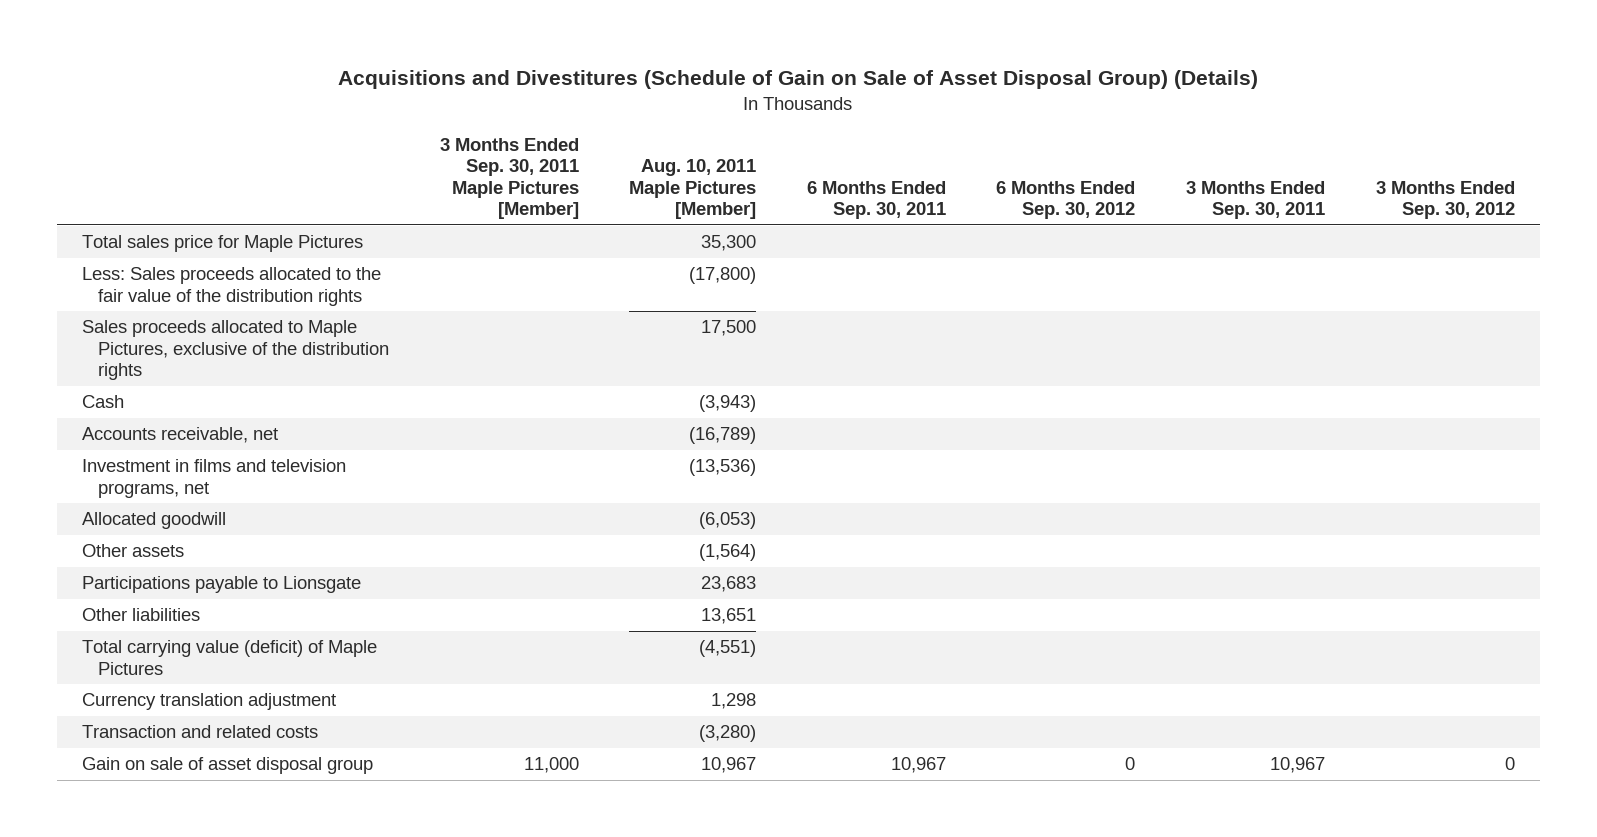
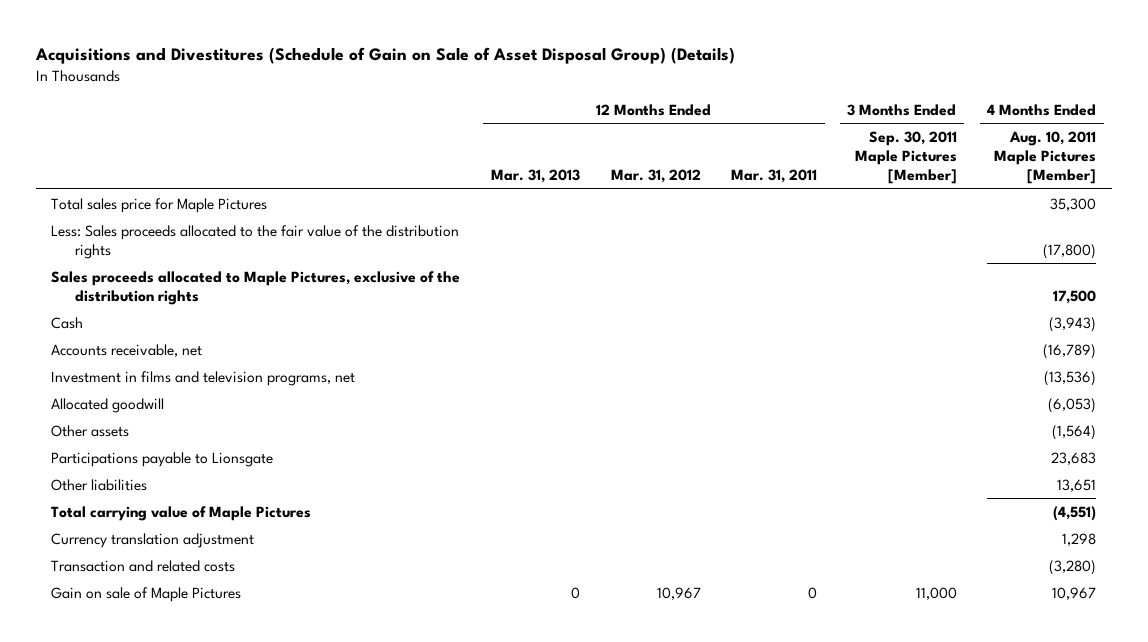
- | 3 Months Ended Sep. 30, 2011 Maple Pictures [Member] | Aug. 10, 2011 Maple Pictures [Member] | 6 Months Ended Sep. 30, 2011 | 6 Months Ended Sep. 30, 2012 | 3 Months Ended Sep. 30, 2011 | 3 Months Ended Sep. 30, 2012
+ | 12 Months Ended Mar. 31, 2013 | 12 Months Ended Mar. 31, 2012 | 12 Months Ended Mar. 31, 2011 | 3 Months Ended Sep. 30, 2011 Maple Pictures [Member] | 4 Months Ended Aug. 10, 2011 Maple Pictures [Member]
- Total carrying value (deficit) of Maple Pictures | | (4,551) | | | |
+ Total carrying value of Maple Pictures | | | | | (4,551)
- Gain on sale of asset disposal group | 11,000 | 10,967 | 10,967 | 0 | 10,967 | 0
+ Gain on sale of Maple Pictures | 0 | 10,967 | 0 | 11,000 | 10,967

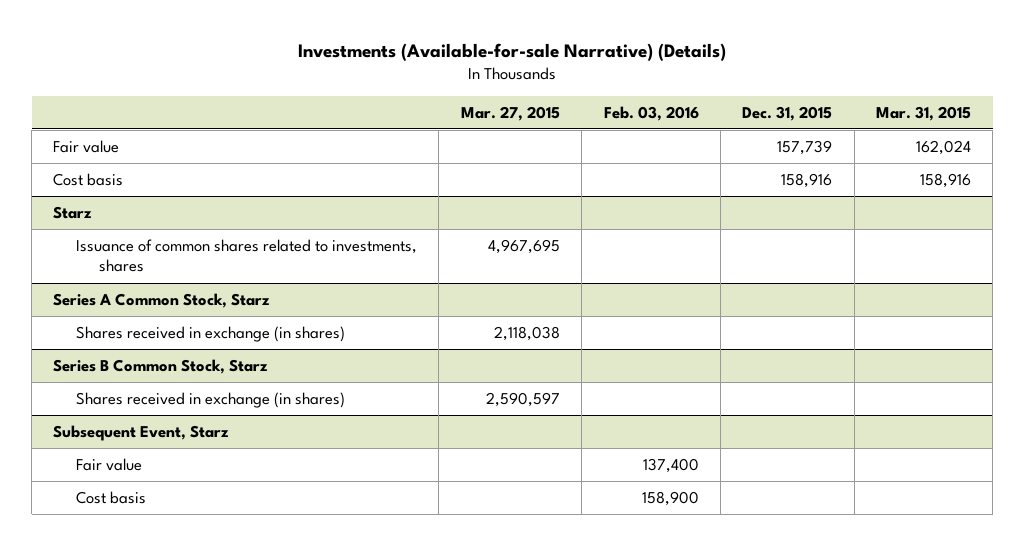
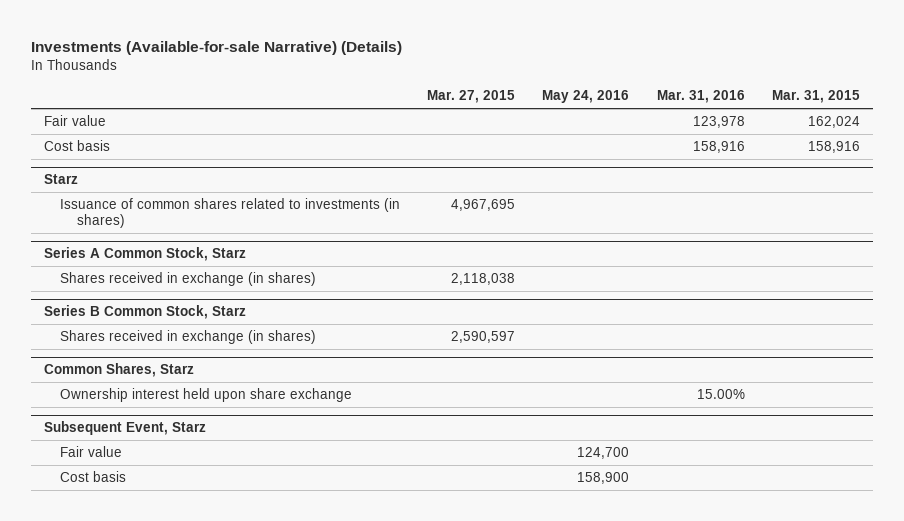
- | Mar. 27, 2015 | Feb. 03, 2016 | Dec. 31, 2015 | Mar. 31, 2015
+ | Mar. 27, 2015 | May 24, 2016 | Mar. 31, 2016 | Mar. 31, 2015
@ Starz
- Issuance of common shares related to investments, shares | 4,967,695 | | |
+ Issuance of common shares related to investments (in shares) | 4,967,695 | | |
+ Common Shares, Starz
+ Ownership interest held upon share exchange | | | 15.00% |

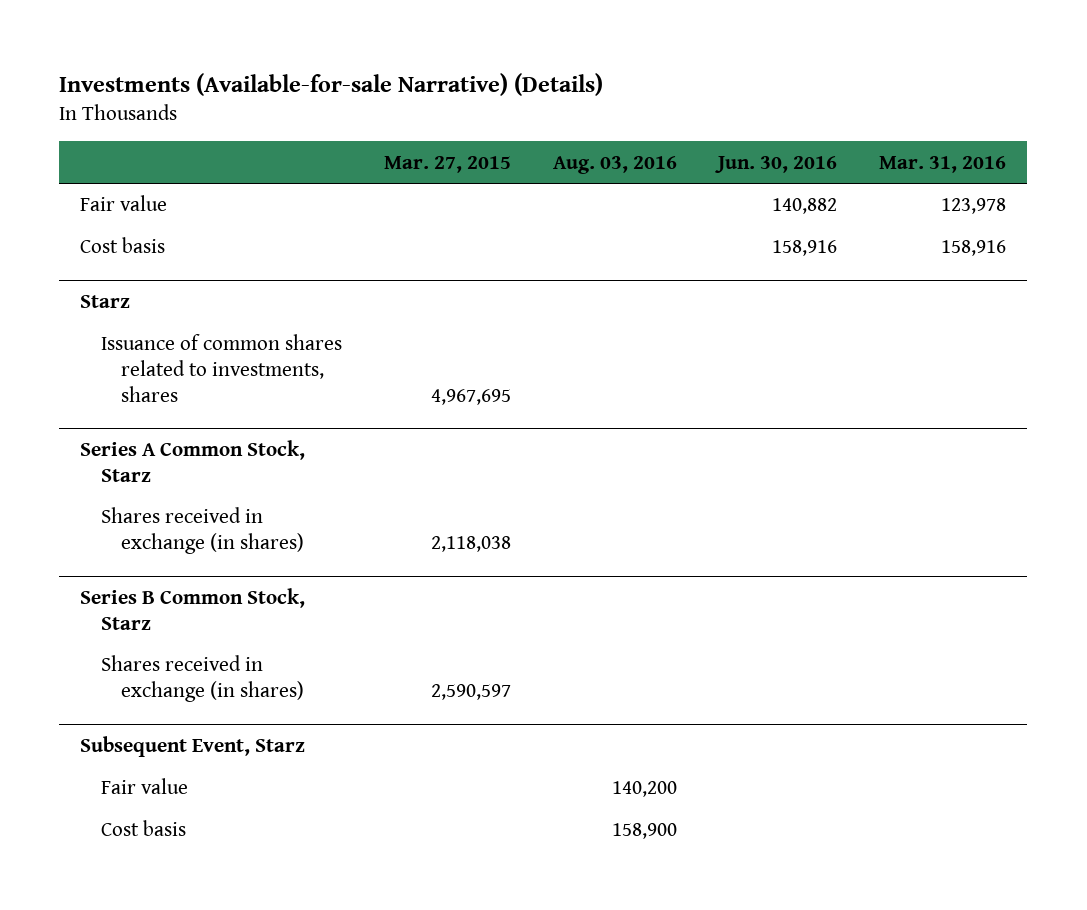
- | Mar. 27, 2015 | May 24, 2016 | Mar. 31, 2016 | Mar. 31, 2015
+ | Mar. 27, 2015 | Aug. 03, 2016 | Jun. 30, 2016 | Mar. 31, 2016
@ Starz
- Issuance of common shares related to investments (in shares) | 4,967,695 | | |
+ Issuance of common shares related to investments, shares | 4,967,695 | | |
- Common Shares, Starz
- Ownership interest held upon share exchange | | | 15.00% |

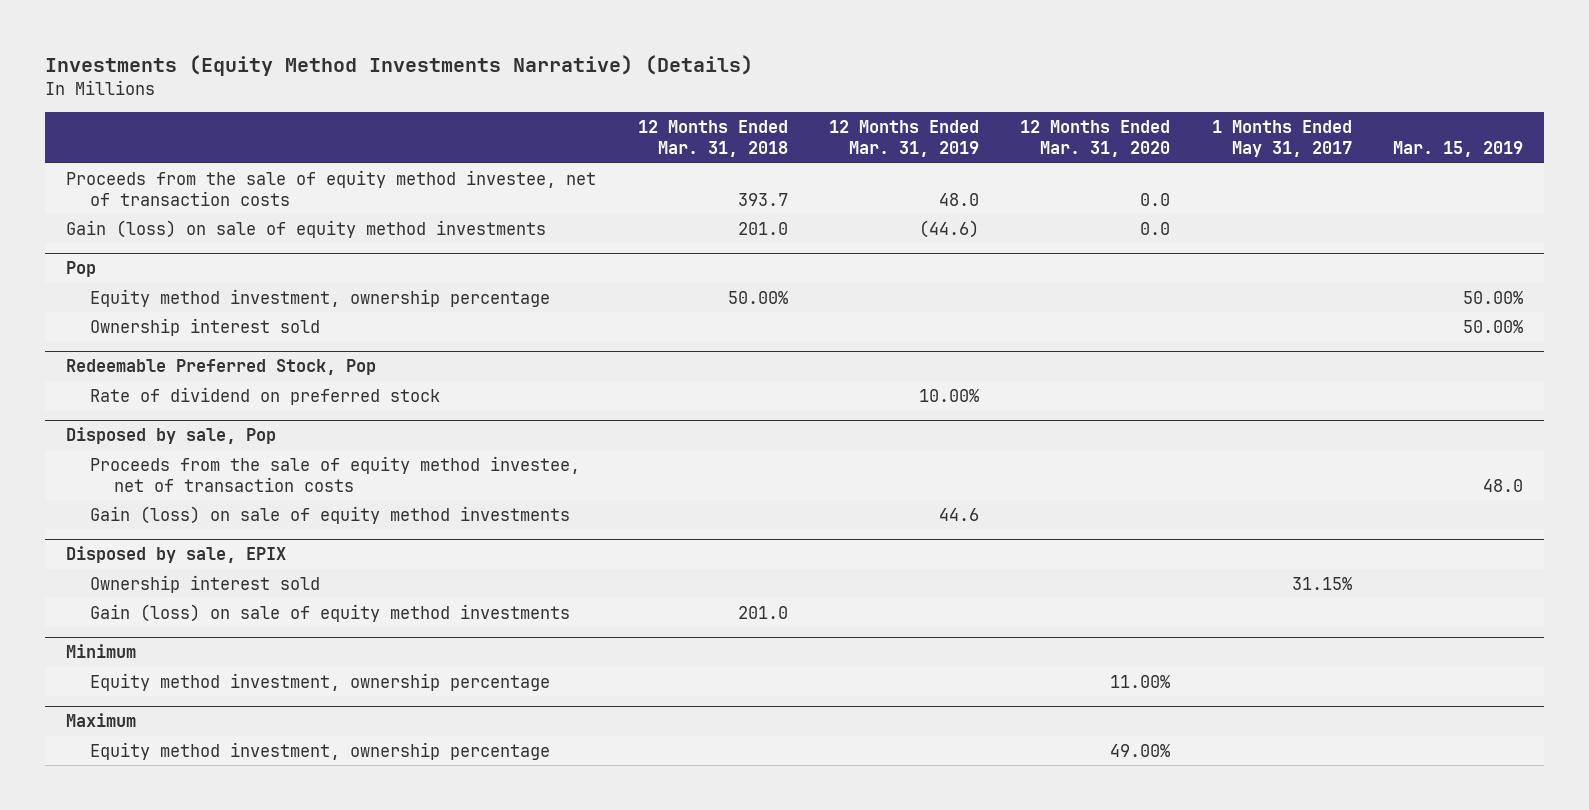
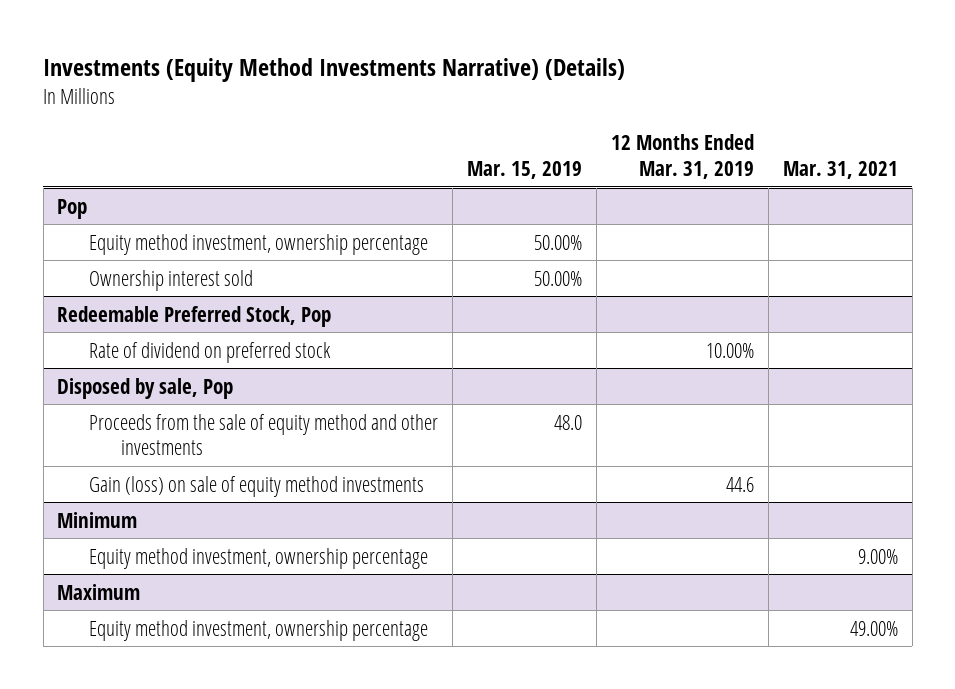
- | 12 Months Ended Mar. 31, 2018 | 12 Months Ended Mar. 31, 2019 | 12 Months Ended Mar. 31, 2020 | 1 Months Ended May 31, 2017 | Mar. 15, 2019
+ | Mar. 15, 2019 | 12 Months Ended Mar. 31, 2019 | Mar. 31, 2021
- Proceeds from the sale of equity method investee, net of transaction costs | 393.7 | 48.0 | 0.0 | |
- Gain (loss) on sale of equity method investments | 201.0 | (44.6) | 0.0 | |
@ Disposed by sale, Pop
- Proceeds from the sale of equity method investee, net of transaction costs | | | | | 48.0
+ Proceeds from the sale of equity method and other investments | 48.0 | |
- Disposed by sale, EPIX
- Ownership interest sold | | | | 31.15% |
- Gain (loss) on sale of equity method investments | 201.0 | | | |

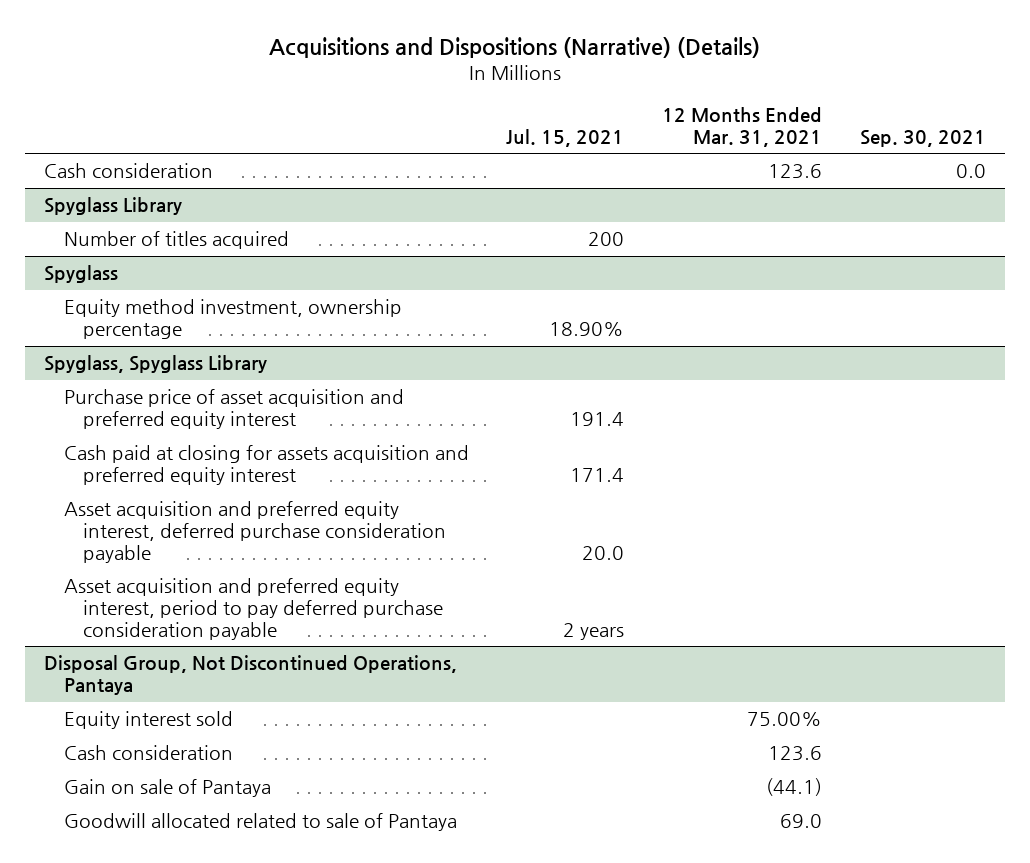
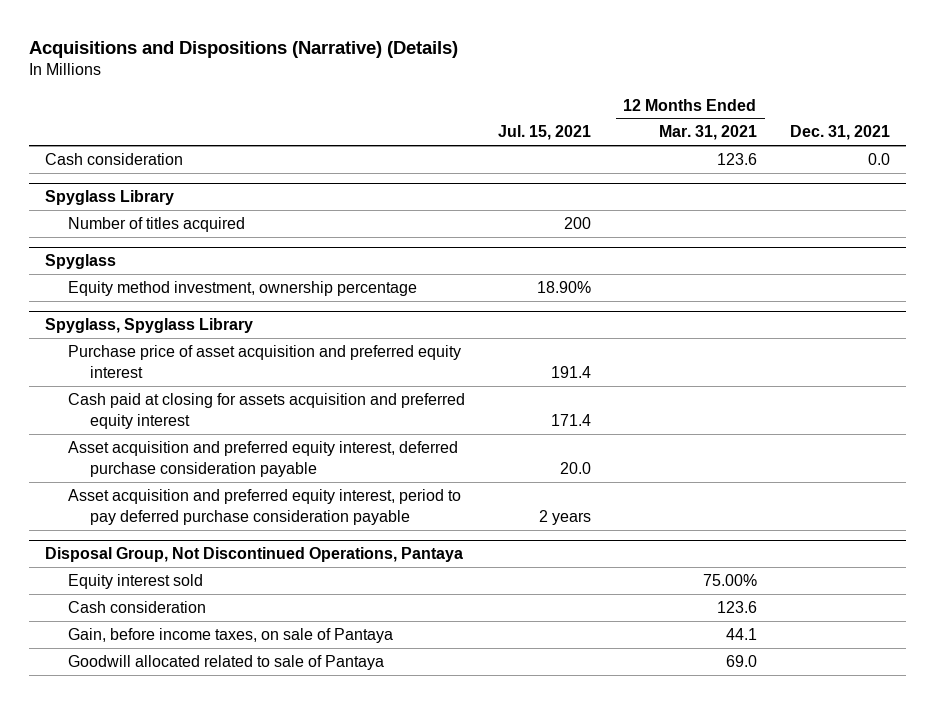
- | Jul. 15, 2021 | 12 Months Ended Mar. 31, 2021 | Sep. 30, 2021
+ | Jul. 15, 2021 | 12 Months Ended Mar. 31, 2021 | Dec. 31, 2021
@ Disposal Group, Not Discontinued Operations, Pantaya
- Gain on sale of Pantaya | | (44.1) |
+ Gain, before income taxes, on sale of Pantaya | | 44.1 |

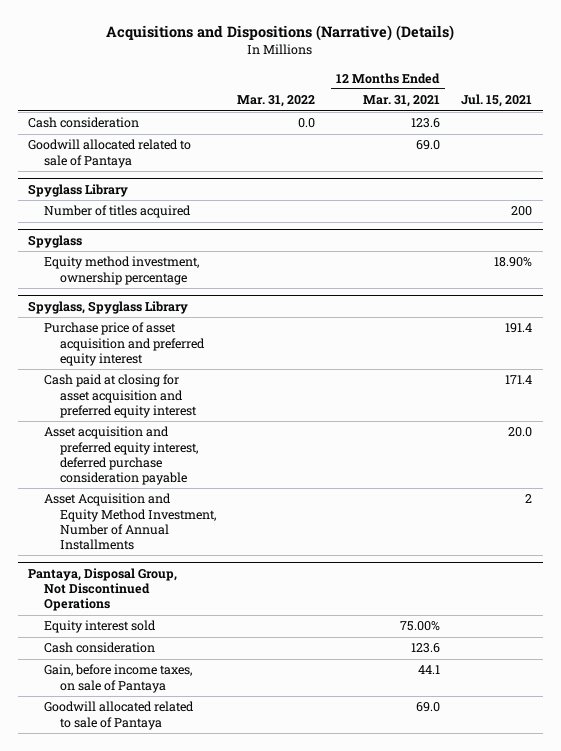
- | Jul. 15, 2021 | 12 Months Ended Mar. 31, 2021 | Dec. 31, 2021
+ | Mar. 31, 2022 | 12 Months Ended Mar. 31, 2021 | Jul. 15, 2021
+ Goodwill allocated related to sale of Pantaya | | 69.0 |
@ Spyglass, Spyglass Library
- Cash paid at closing for assets acquisition and preferred equity interest | 171.4 | |
+ Cash paid at closing for asset acquisition and preferred equity interest | | | 171.4
- Asset acquisition and preferred equity interest, period to pay deferred purchase consideration payable | 2 years | |
- Disposal Group, Not Discontinued Operations, Pantaya
@ Spyglass, Spyglass Library
+ Asset Acquisition and Equity Method Investment, Number of Annual Installments | | | 2
+ Pantaya, Disposal Group, Not Discontinued Operations

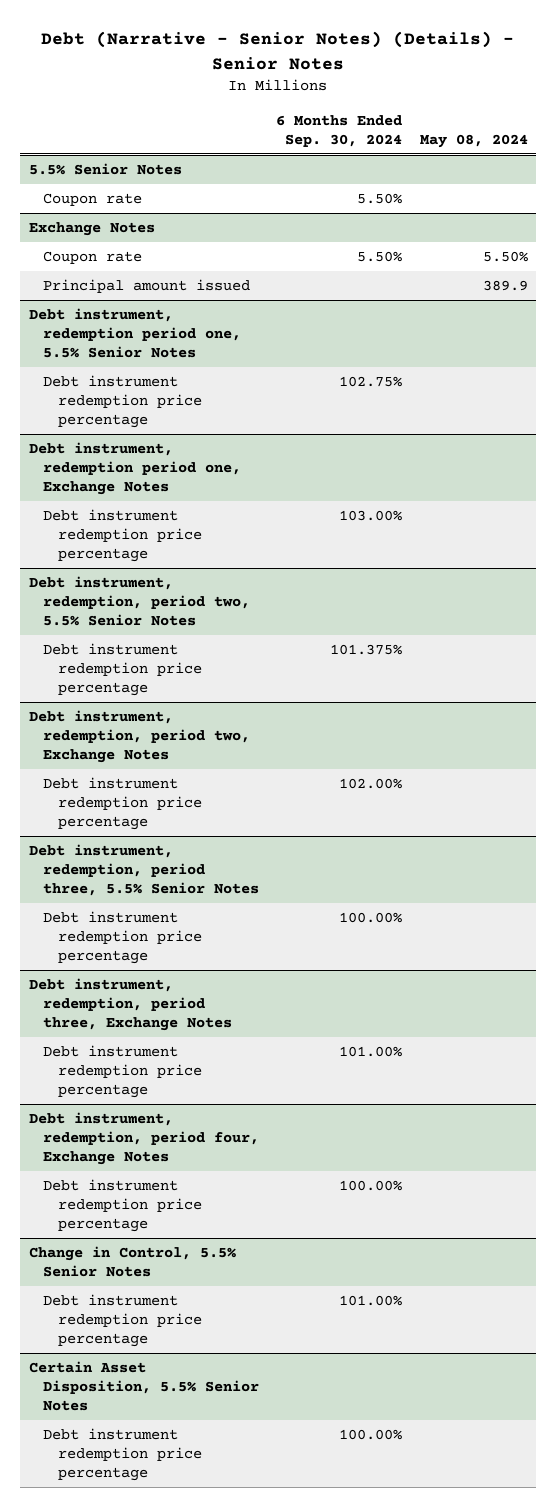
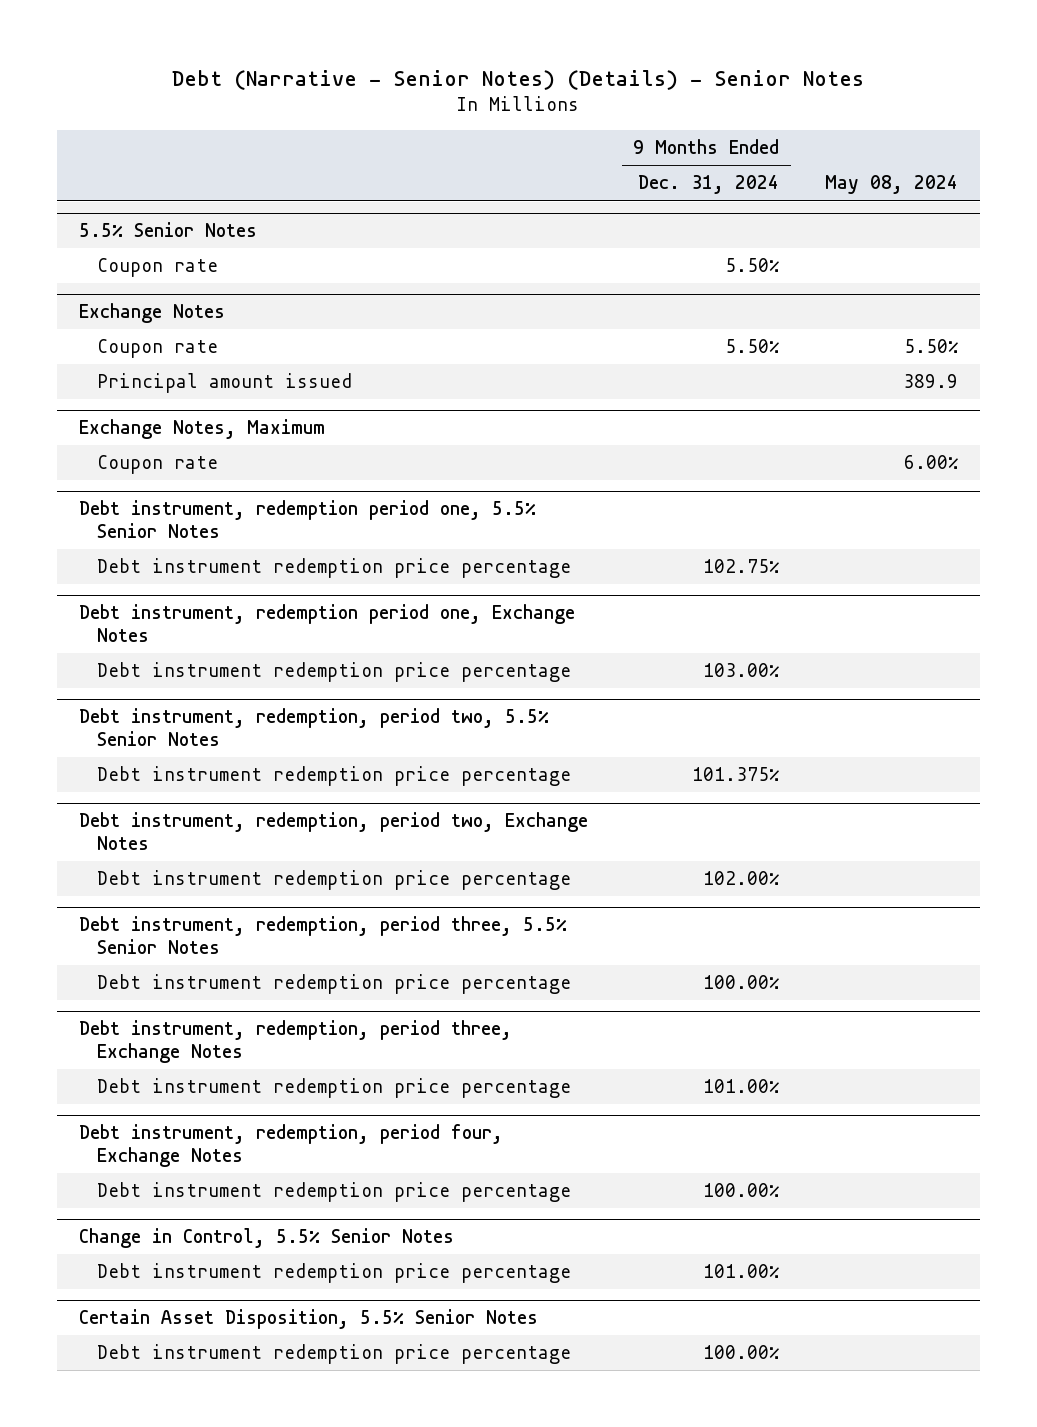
- | 6 Months Ended Sep. 30, 2024 | May 08, 2024
+ | 9 Months Ended Dec. 31, 2024 | May 08, 2024
+ Exchange Notes, Maximum
+ Coupon rate | | 6.00%

